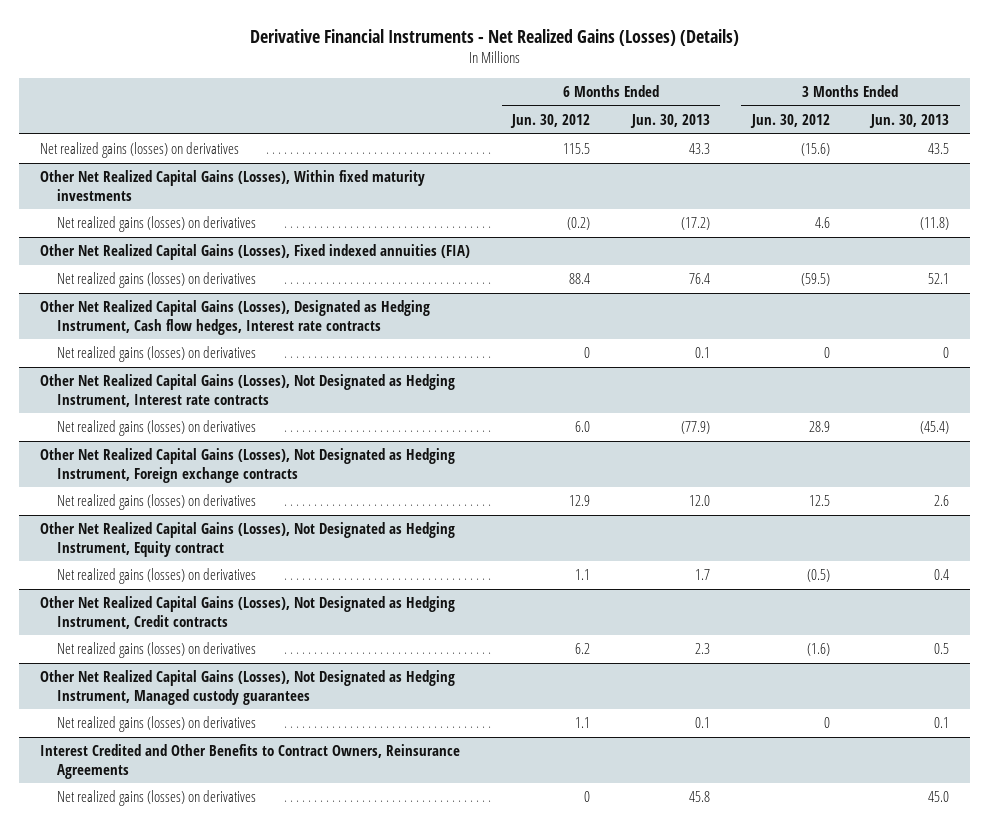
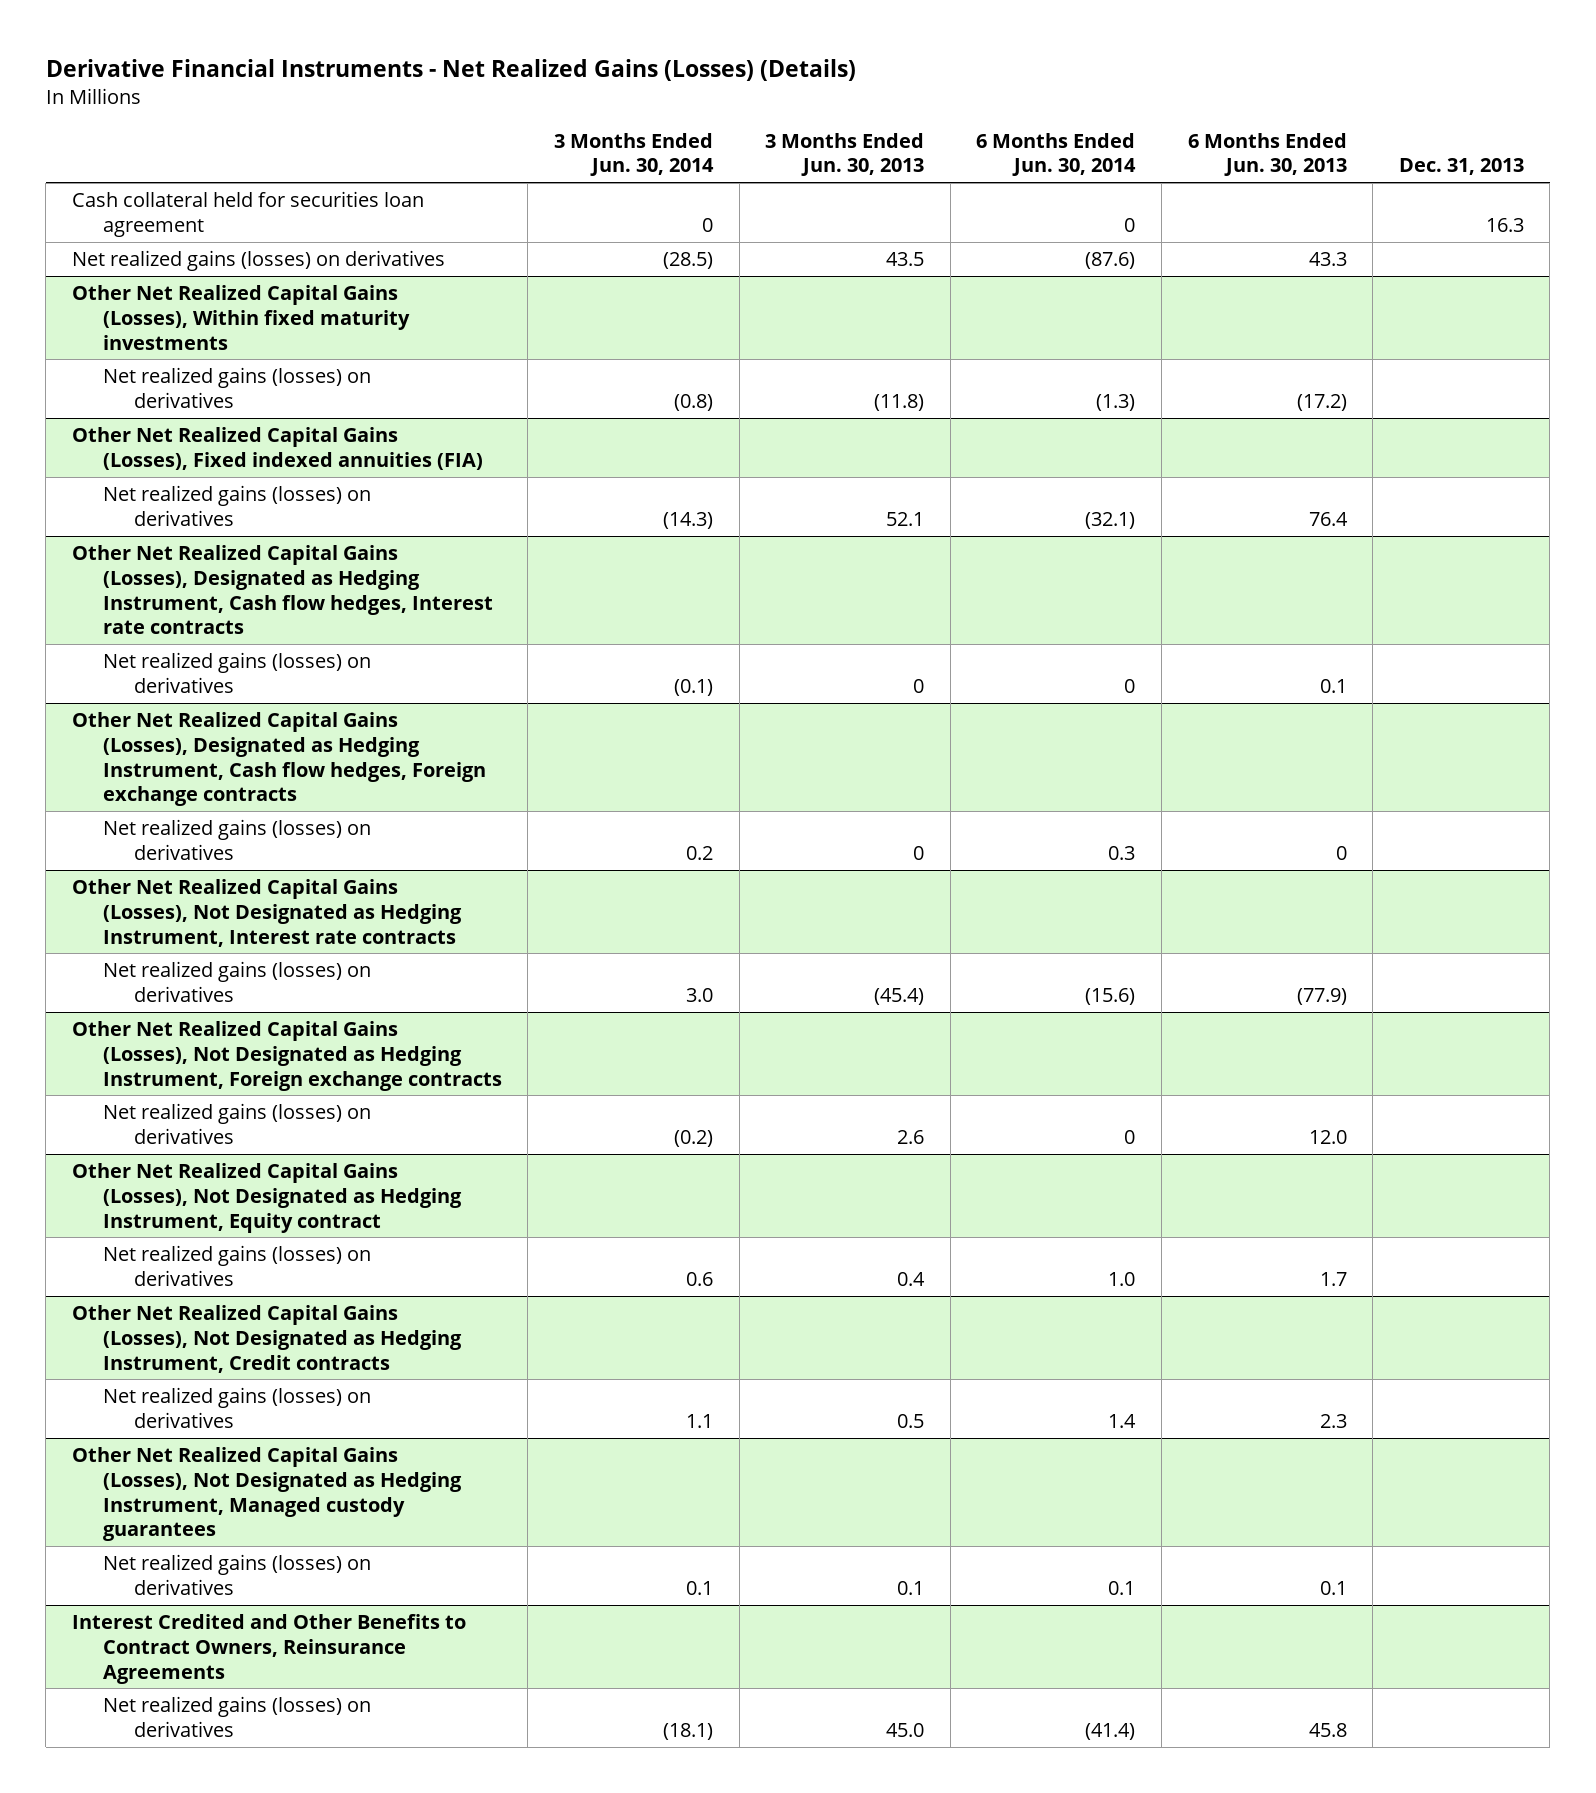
- | 6 Months Ended Jun. 30, 2012 | 6 Months Ended Jun. 30, 2013 | 3 Months Ended Jun. 30, 2012 | 3 Months Ended Jun. 30, 2013
+ | 3 Months Ended Jun. 30, 2014 | 3 Months Ended Jun. 30, 2013 | 6 Months Ended Jun. 30, 2014 | 6 Months Ended Jun. 30, 2013 | Dec. 31, 2013
+ Cash collateral held for securities loan agreement | 0 | | 0 | | 16.3
+ Other Net Realized Capital Gains (Losses), Designated as Hedging Instrument, Cash flow hedges, Foreign exchange contracts
+ Net realized gains (losses) on derivatives | 0.2 | 0 | 0.3 | 0 |

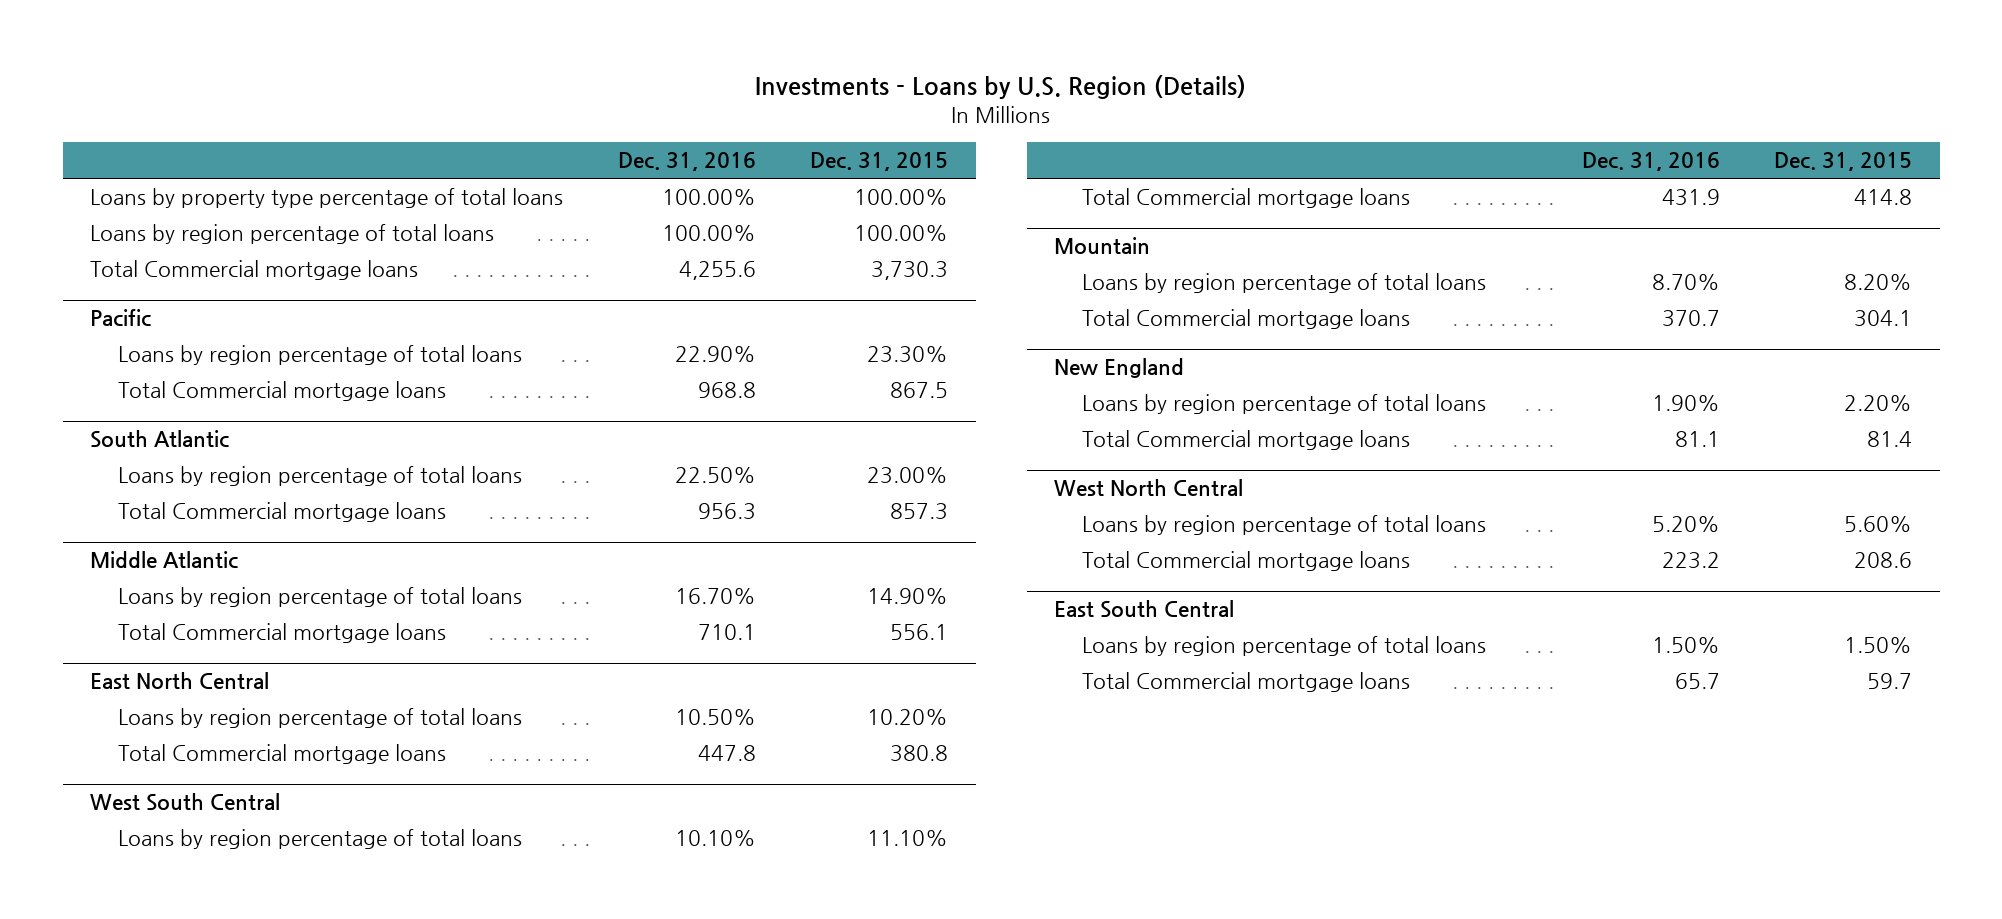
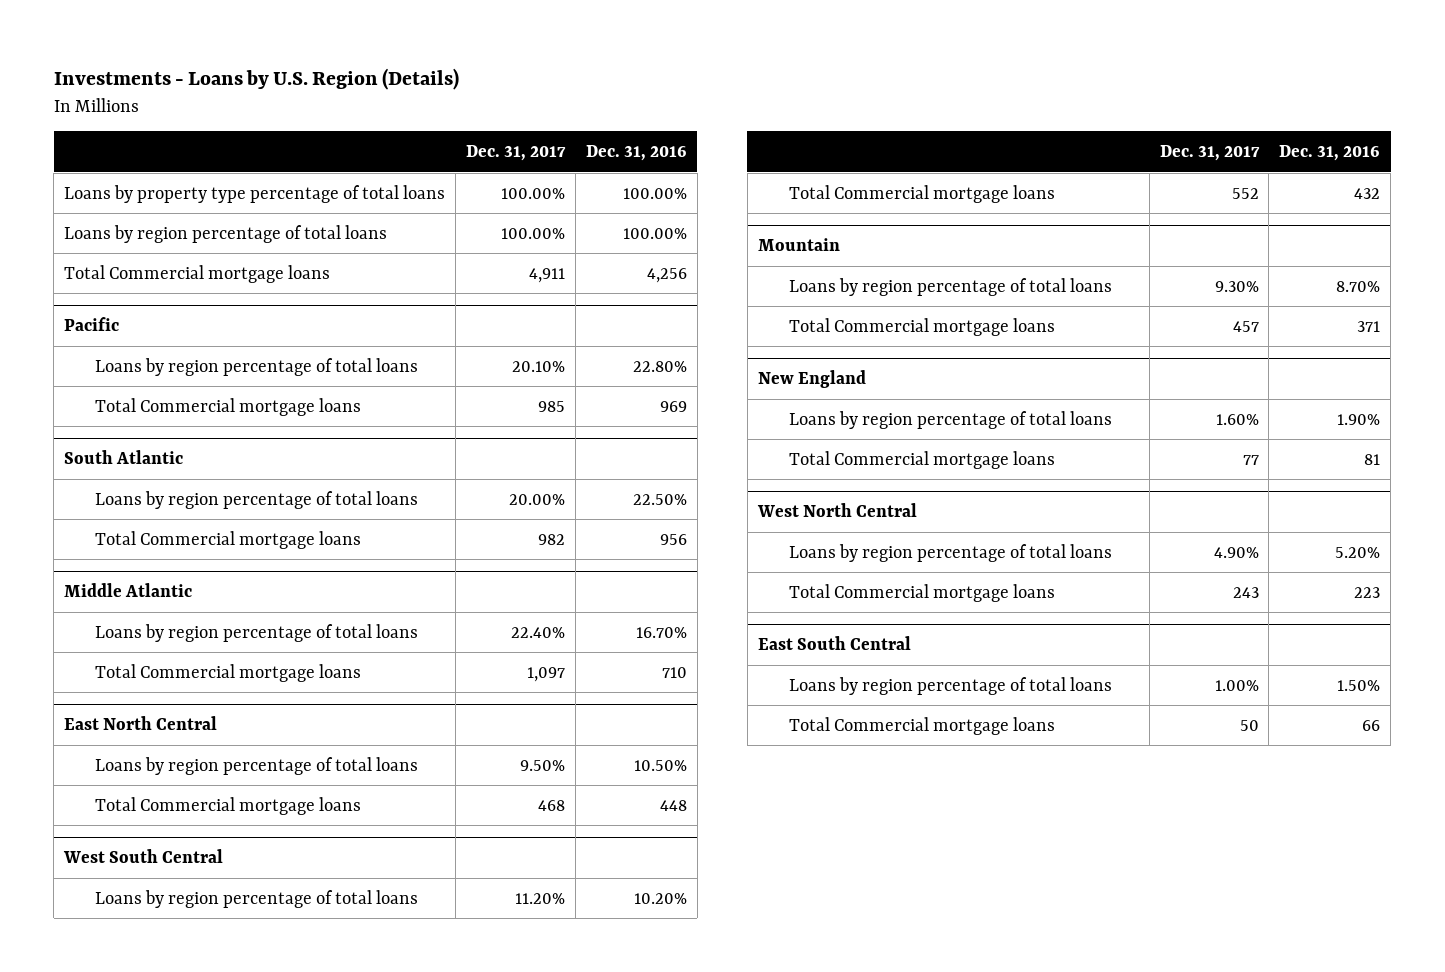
- | Dec. 31, 2016 | Dec. 31, 2015
+ | Dec. 31, 2017 | Dec. 31, 2016
- Total Commercial mortgage loans | 4,255.6 | 3,730.3
+ Total Commercial mortgage loans | 4,911 | 4,256
@ Pacific
- Loans by region percentage of total loans | 22.90% | 23.30%
- Total Commercial mortgage loans | 968.8 | 867.5
+ Loans by region percentage of total loans | 20.10% | 22.80%
+ Total Commercial mortgage loans | 985 | 969
@ South Atlantic
- Total Commercial mortgage loans | 956.3 | 857.3
+ Total Commercial mortgage loans | 982 | 956
@ Middle Atlantic
- Total Commercial mortgage loans | 710.1 | 556.1
+ Total Commercial mortgage loans | 1,097 | 710
@ East North Central
- Total Commercial mortgage loans | 447.8 | 380.8
+ Total Commercial mortgage loans | 468 | 448
@ West South Central
- Loans by region percentage of total loans | 10.10% | 11.10%
- Total Commercial mortgage loans | 431.9 | 414.8
+ Loans by region percentage of total loans | 11.20% | 10.20%
+ Total Commercial mortgage loans | 552 | 432
@ Mountain
- Total Commercial mortgage loans | 370.7 | 304.1
+ Total Commercial mortgage loans | 457 | 371
@ New England
- Total Commercial mortgage loans | 81.1 | 81.4
+ Total Commercial mortgage loans | 77 | 81
@ West North Central
- Total Commercial mortgage loans | 223.2 | 208.6
+ Total Commercial mortgage loans | 243 | 223
@ East South Central
- Total Commercial mortgage loans | 65.7 | 59.7
+ Total Commercial mortgage loans | 50 | 66

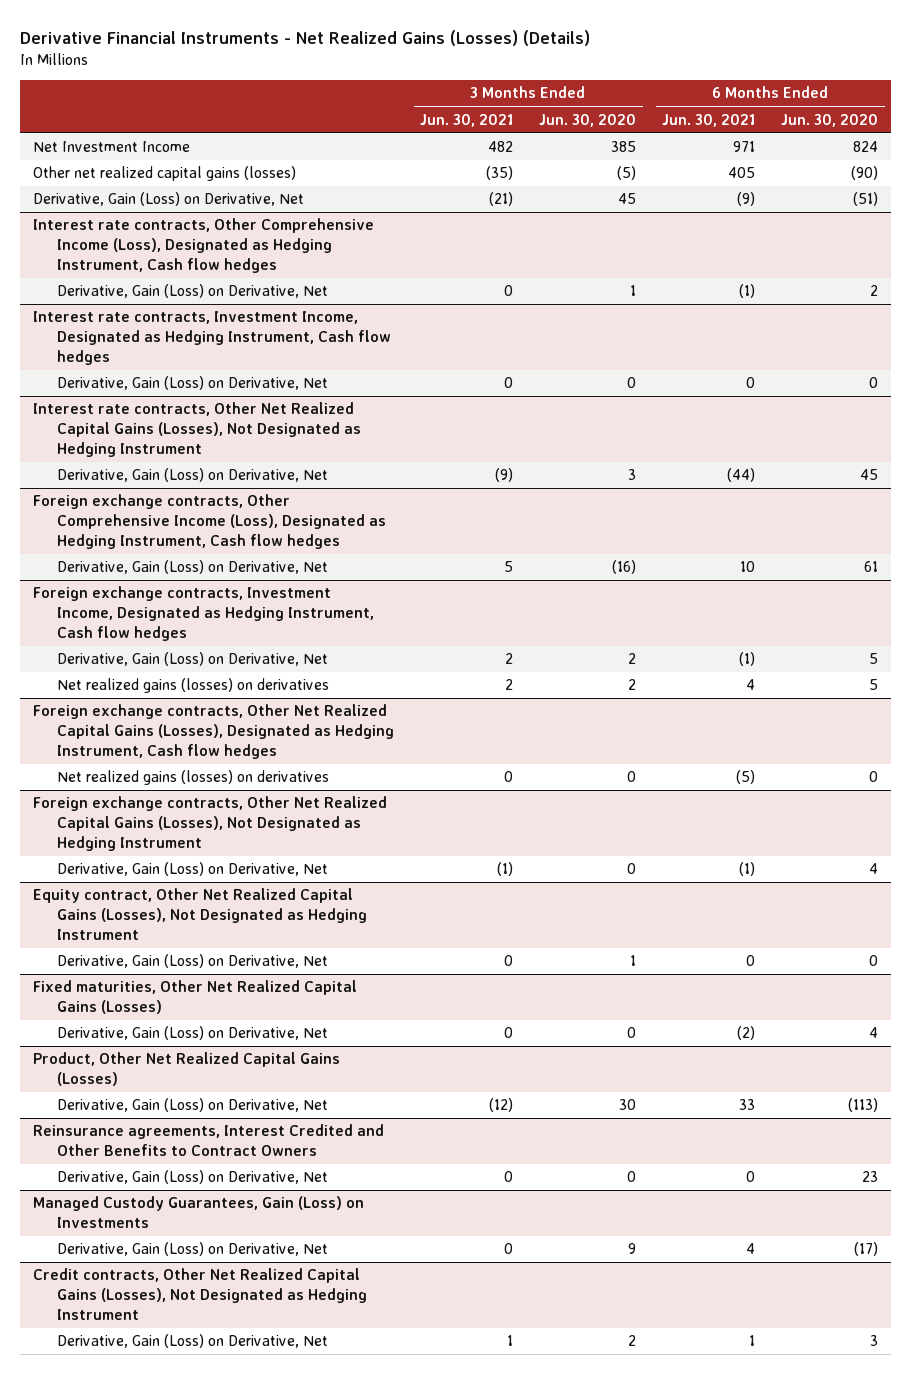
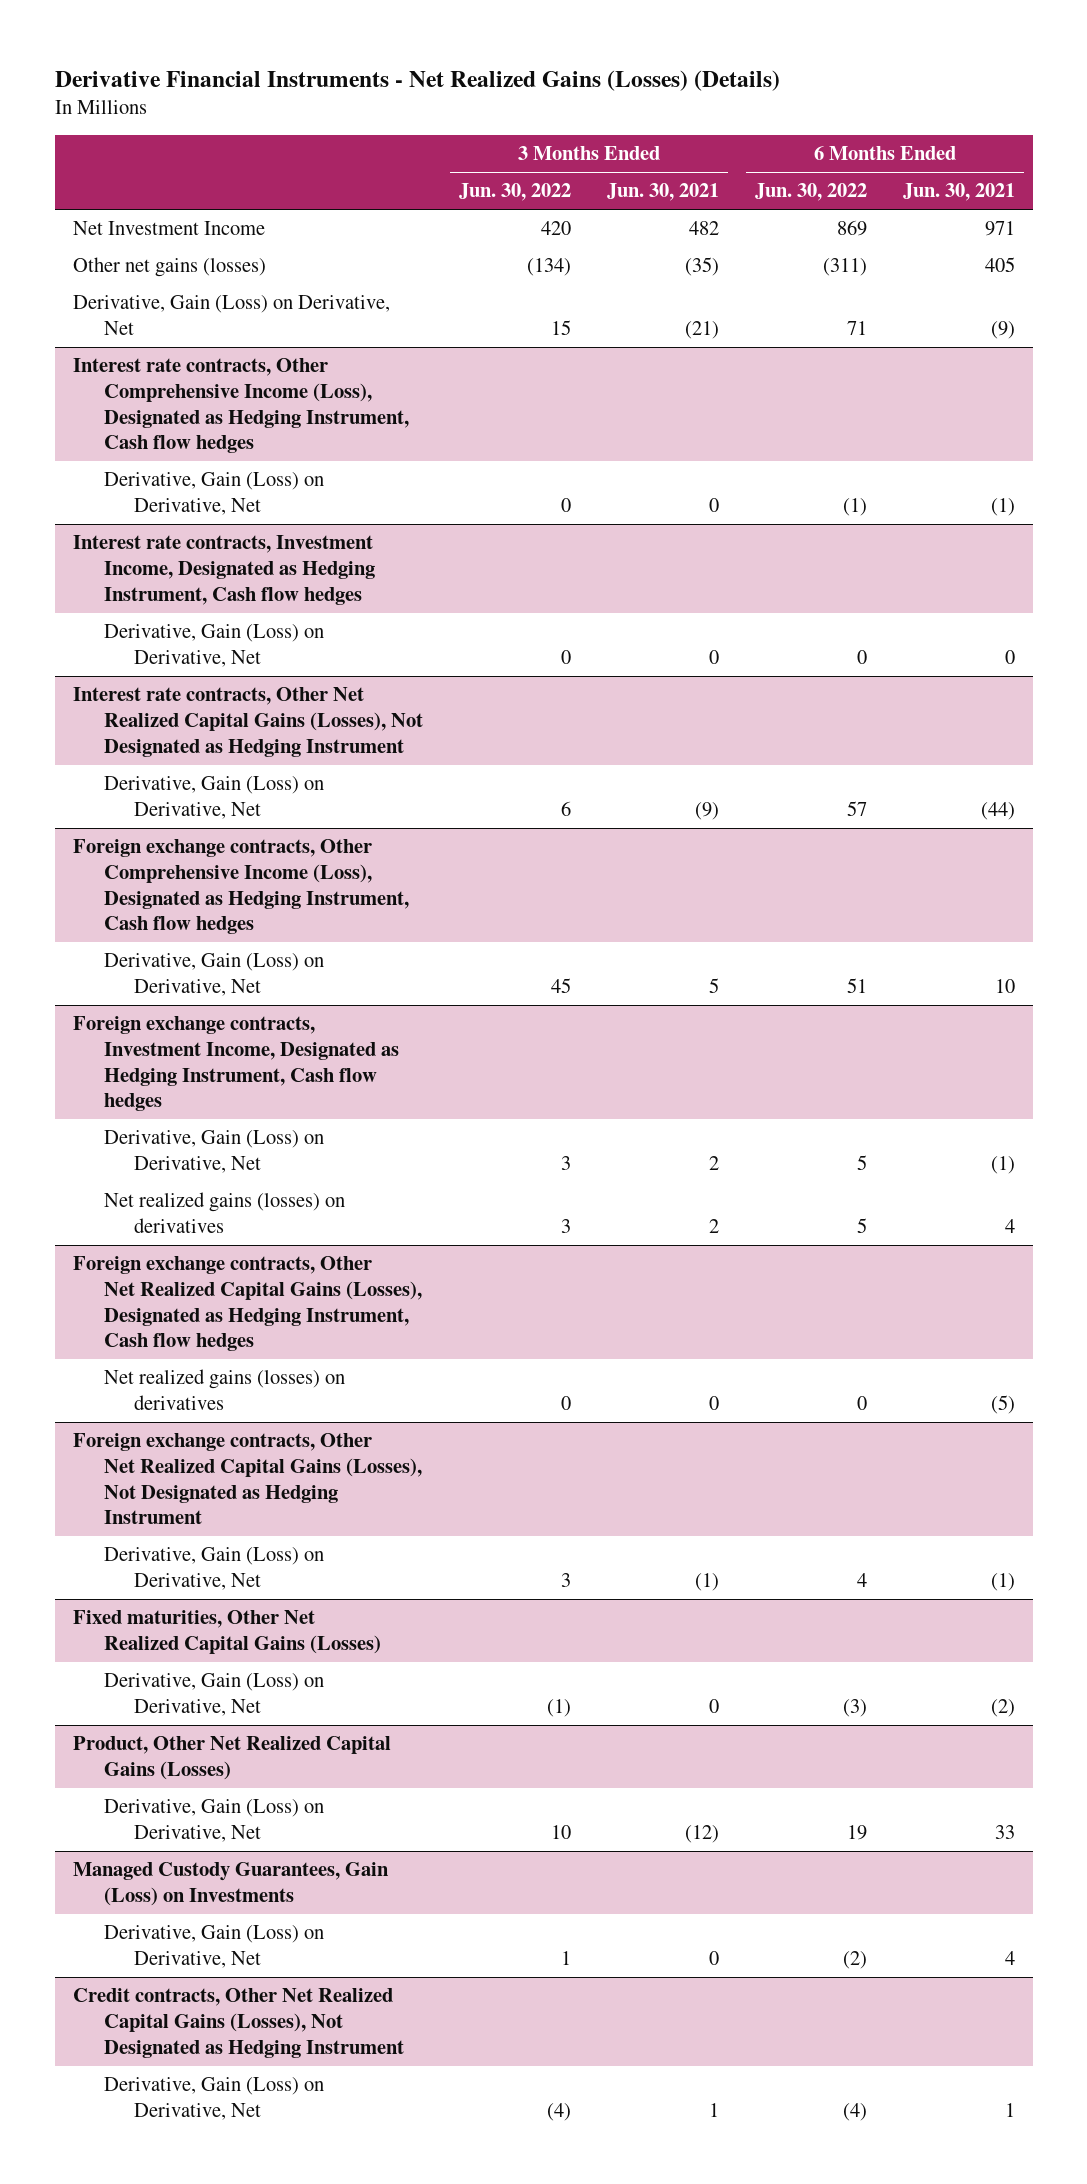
- | 3 Months Ended Jun. 30, 2021 | 3 Months Ended Jun. 30, 2020 | 6 Months Ended Jun. 30, 2021 | 6 Months Ended Jun. 30, 2020
+ | 3 Months Ended Jun. 30, 2022 | 3 Months Ended Jun. 30, 2021 | 6 Months Ended Jun. 30, 2022 | 6 Months Ended Jun. 30, 2021
- Other net realized capital gains (losses) | (35) | (5) | 405 | (90)
+ Other net gains (losses) | (134) | (35) | (311) | 405
- Equity contract, Other Net Realized Capital Gains (Losses), Not Designated as Hedging Instrument
- Derivative, Gain (Loss) on Derivative, Net | 0 | 1 | 0 | 0
- Reinsurance agreements, Interest Credited and Other Benefits to Contract Owners
- Derivative, Gain (Loss) on Derivative, Net | 0 | 0 | 0 | 23

